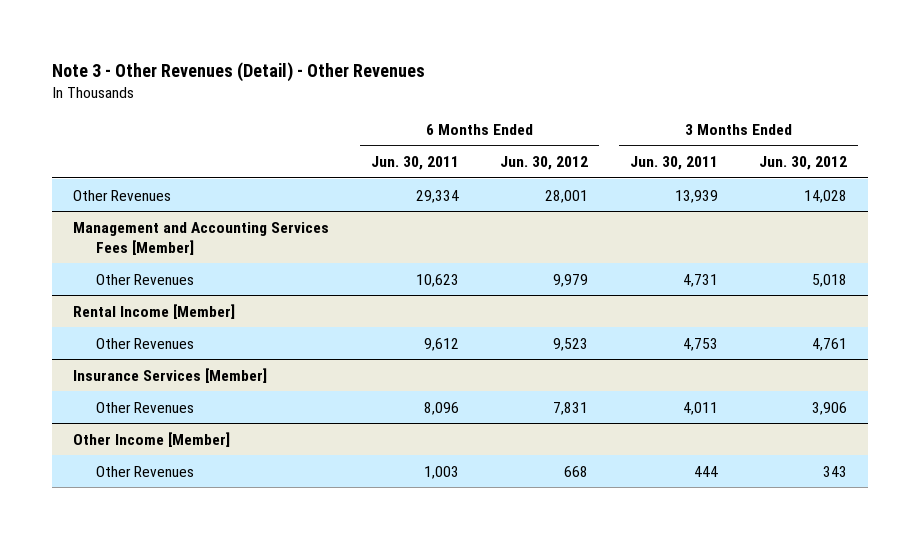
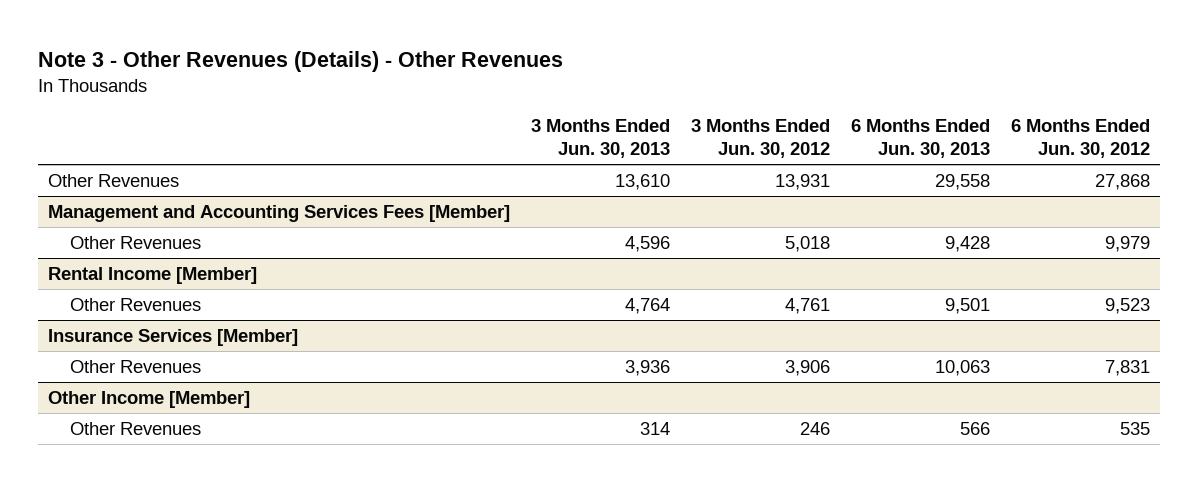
- Note 3 - Other Revenues (Detail) - Other Revenues
+ Note 3 - Other Revenues (Details) - Other Revenues
- | 6 Months Ended Jun. 30, 2011 | 6 Months Ended Jun. 30, 2012 | 3 Months Ended Jun. 30, 2011 | 3 Months Ended Jun. 30, 2012
+ | 3 Months Ended Jun. 30, 2013 | 3 Months Ended Jun. 30, 2012 | 6 Months Ended Jun. 30, 2013 | 6 Months Ended Jun. 30, 2012
- Other Revenues | 29,334 | 28,001 | 13,939 | 14,028
+ Other Revenues | 13,610 | 13,931 | 29,558 | 27,868
@ Other Income [Member]
- Other Revenues | 1,003 | 668 | 444 | 343
+ Other Revenues | 314 | 246 | 566 | 535

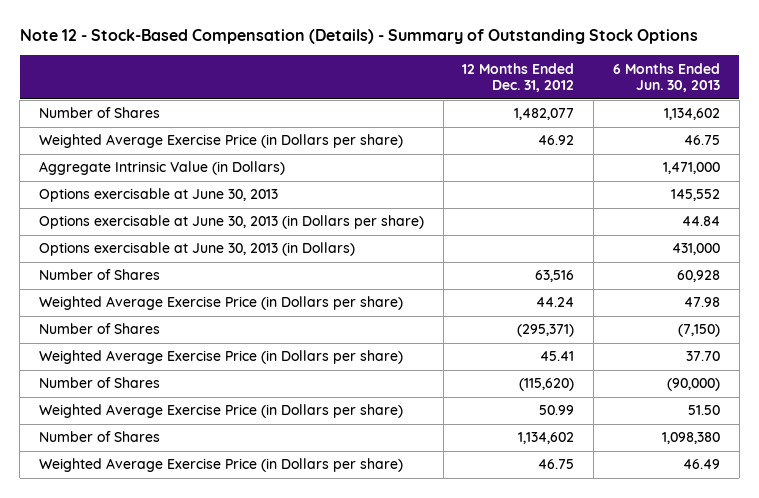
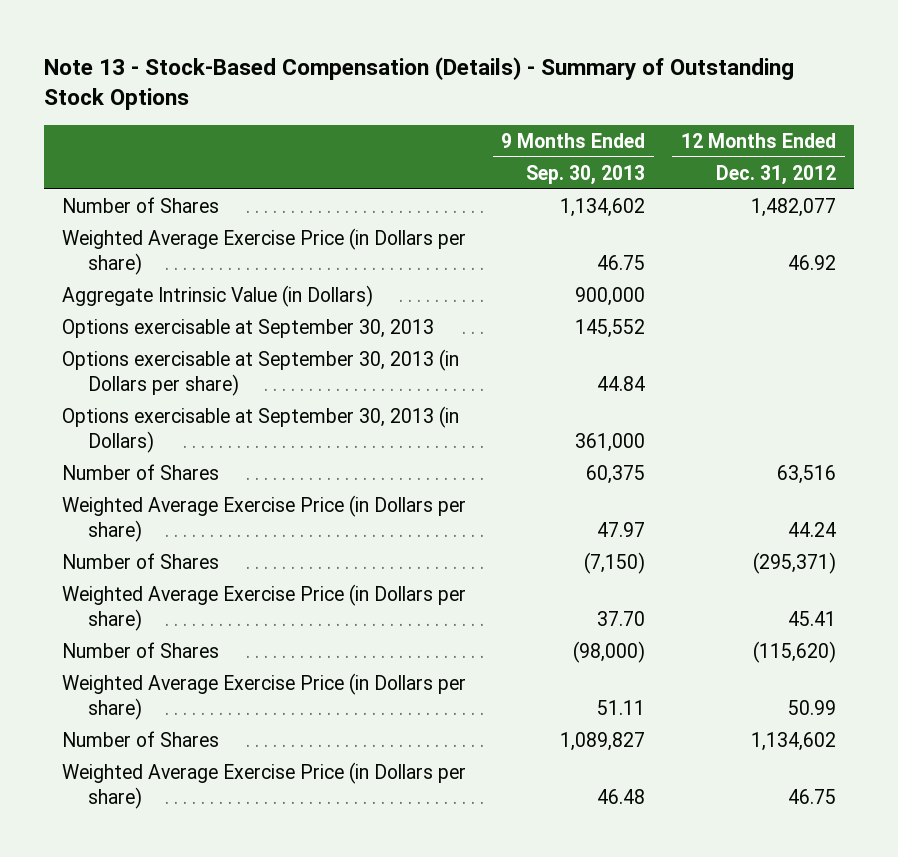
- Note 12 - Stock-Based Compensation (Details) - Summary of Outstanding Stock Options
+ Note 13 - Stock-Based Compensation (Details) - Summary of Outstanding Stock Options
- | 12 Months Ended Dec. 31, 2012 | 6 Months Ended Jun. 30, 2013
+ | 9 Months Ended Sep. 30, 2013 | 12 Months Ended Dec. 31, 2012
- Options exercisable at June 30, 2013 | | 145,552
- Options exercisable at June 30, 2013 (in Dollars per share) | | 44.84
- Options exercisable at June 30, 2013 (in Dollars) | | 431,000
+ Options exercisable at September 30, 2013 | 145,552 |
+ Options exercisable at September 30, 2013 (in Dollars per share) | 44.84 |
+ Options exercisable at September 30, 2013 (in Dollars) | 361,000 |

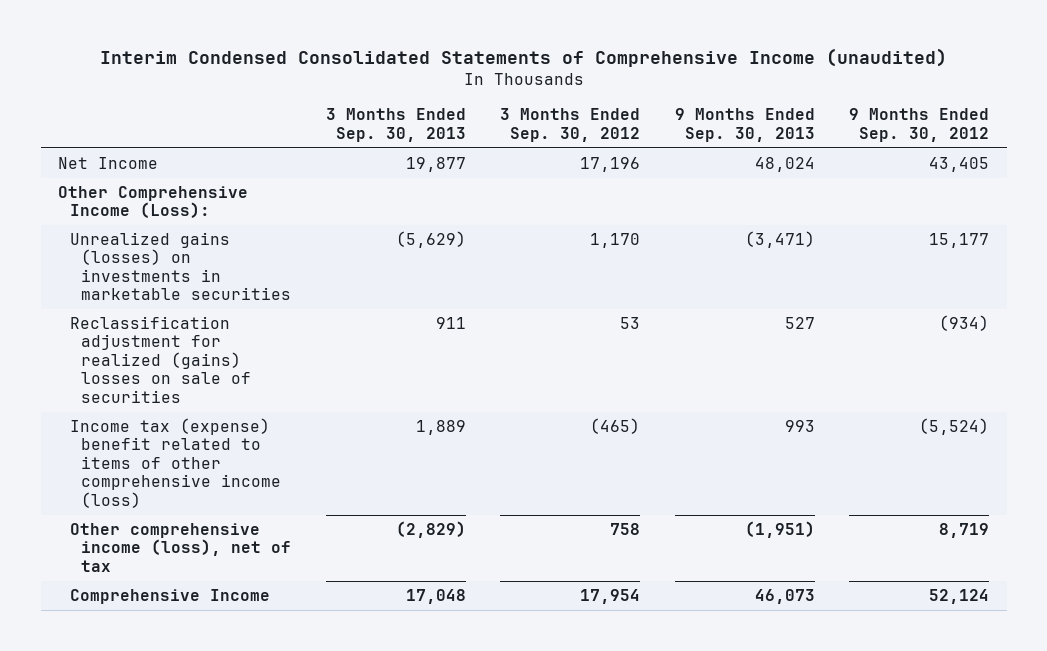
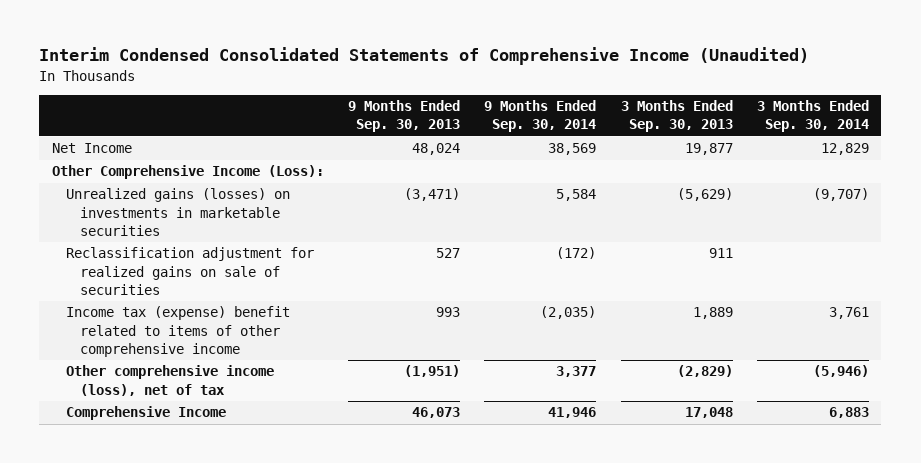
- Interim Condensed Consolidated Statements of Comprehensive Income (unaudited)
+ Interim Condensed Consolidated Statements of Comprehensive Income (Unaudited)
- | 3 Months Ended Sep. 30, 2013 | 3 Months Ended Sep. 30, 2012 | 9 Months Ended Sep. 30, 2013 | 9 Months Ended Sep. 30, 2012
+ | 9 Months Ended Sep. 30, 2013 | 9 Months Ended Sep. 30, 2014 | 3 Months Ended Sep. 30, 2013 | 3 Months Ended Sep. 30, 2014
- Reclassification adjustment for realized (gains) losses on sale of securities | 911 | 53 | 527 | (934)
- Income tax (expense) benefit related to items of other comprehensive income (loss) | 1,889 | (465) | 993 | (5,524)
+ Reclassification adjustment for realized gains on sale of securities | 527 | (172) | 911 |
+ Income tax (expense) benefit related to items of other comprehensive income | 993 | (2,035) | 1,889 | 3,761

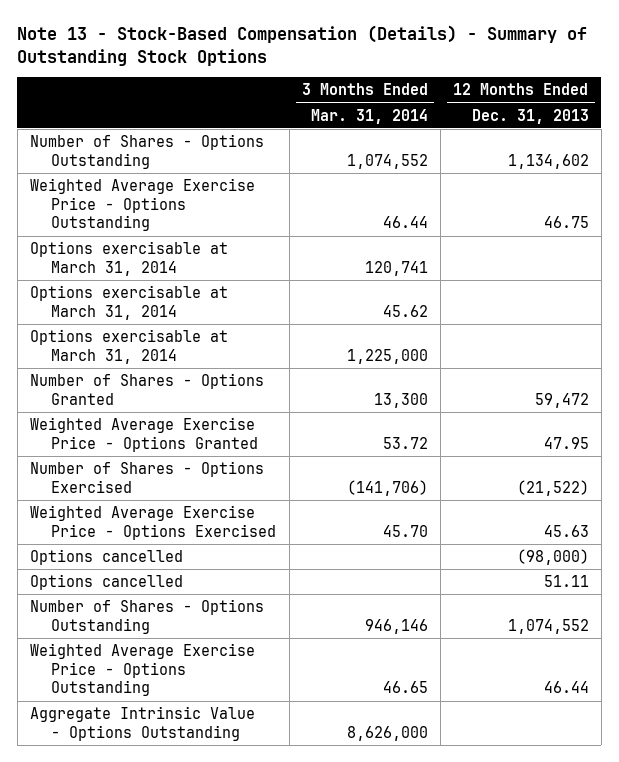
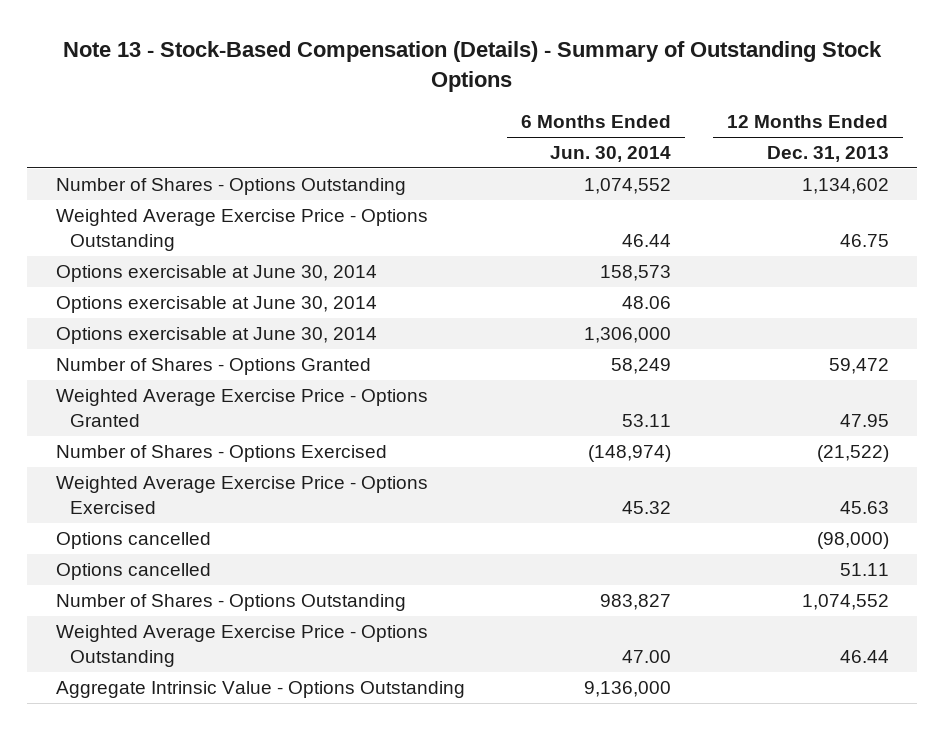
- | 3 Months Ended Mar. 31, 2014 | 12 Months Ended Dec. 31, 2013
+ | 6 Months Ended Jun. 30, 2014 | 12 Months Ended Dec. 31, 2013
- Options exercisable at March 31, 2014 | 120,741 |
- Options exercisable at March 31, 2014 | 45.62 |
- Options exercisable at March 31, 2014 | 1,225,000 |
+ Options exercisable at June 30, 2014 | 158,573 |
+ Options exercisable at June 30, 2014 | 48.06 |
+ Options exercisable at June 30, 2014 | 1,306,000 |

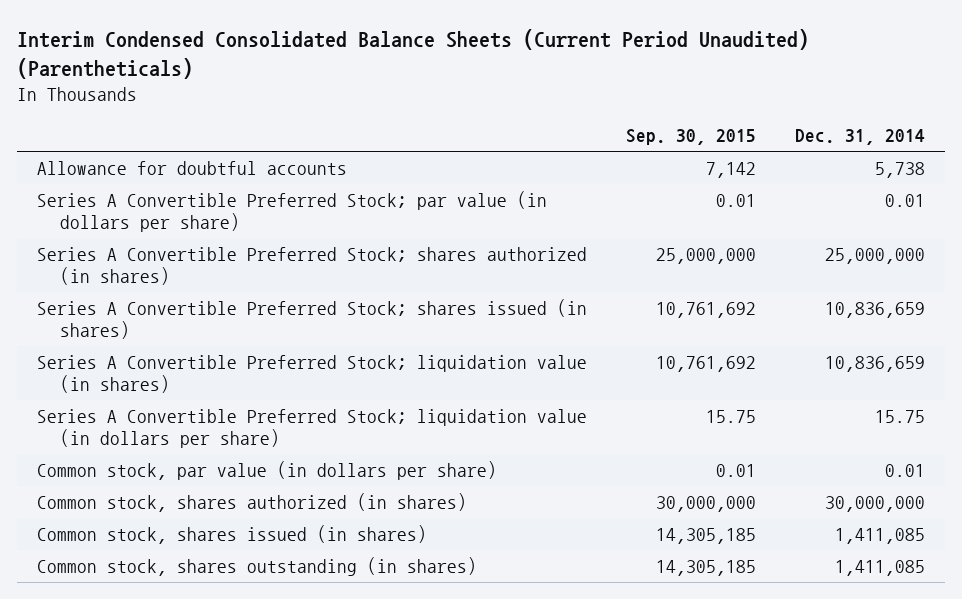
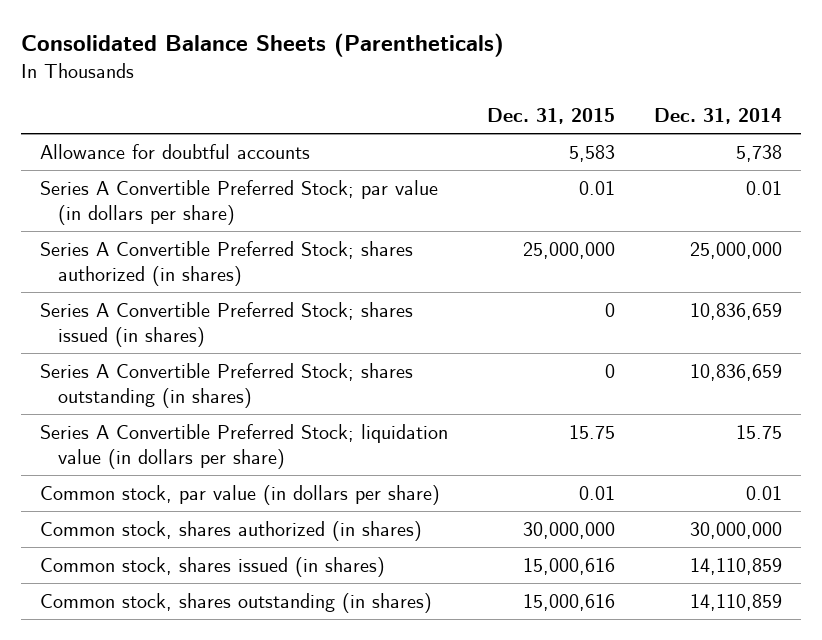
- Interim Condensed Consolidated Balance Sheets (Current Period Unaudited) (Parentheticals)
+ Consolidated Balance Sheets (Parentheticals)
- | Sep. 30, 2015 | Dec. 31, 2014
+ | Dec. 31, 2015 | Dec. 31, 2014
- Series A Convertible Preferred Stock; liquidation value (in shares) | 10,761,692 | 10,836,659
+ Series A Convertible Preferred Stock; shares outstanding (in shares) | 0 | 10,836,659
- Common stock, shares issued (in shares) | 14,305,185 | 1,411,085
- Common stock, shares outstanding (in shares) | 14,305,185 | 1,411,085
+ Common stock, shares issued (in shares) | 15,000,616 | 14,110,859
+ Common stock, shares outstanding (in shares) | 15,000,616 | 14,110,859

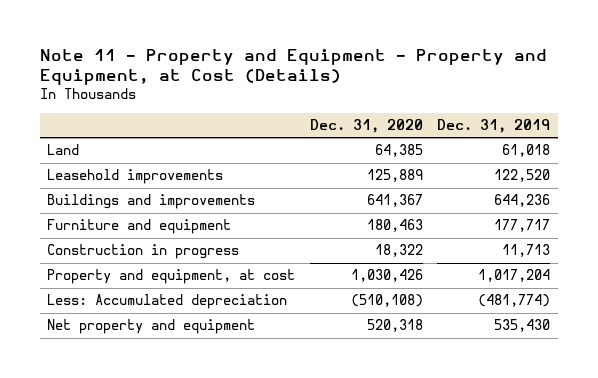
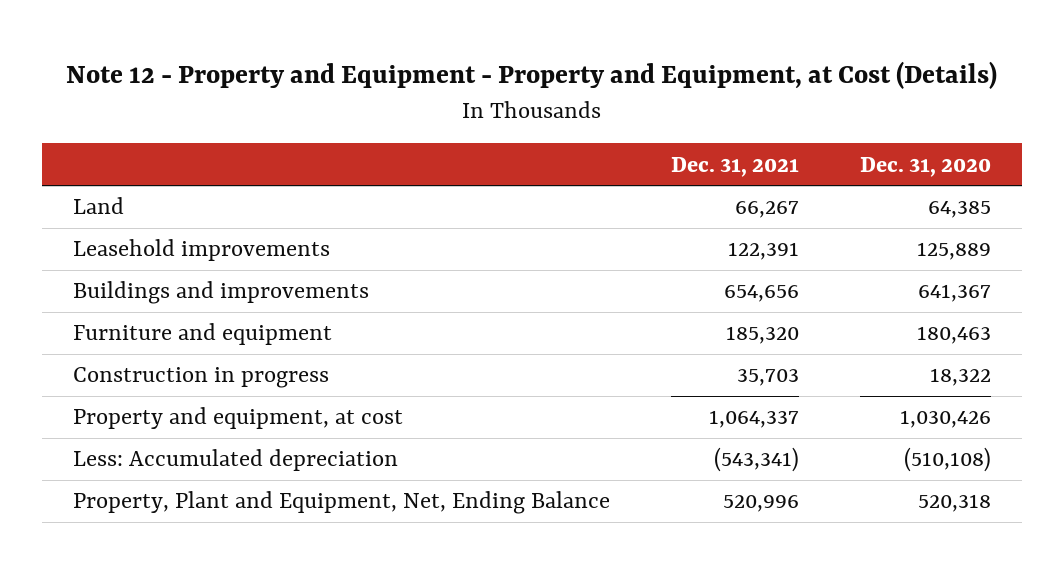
- Note 11 - Property and Equipment - Property and Equipment, at Cost (Details)
+ Note 12 - Property and Equipment - Property and Equipment, at Cost (Details)
- | Dec. 31, 2020 | Dec. 31, 2019
+ | Dec. 31, 2021 | Dec. 31, 2020
- Net property and equipment | 520,318 | 535,430
+ Property, Plant and Equipment, Net, Ending Balance | 520,996 | 520,318

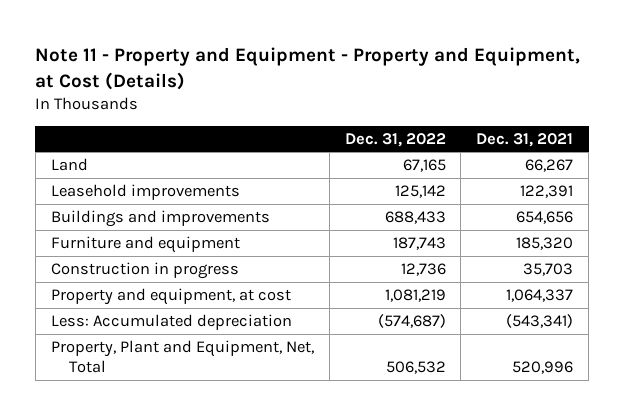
- Note 12 - Property and Equipment - Property and Equipment, at Cost (Details)
+ Note 11 - Property and Equipment - Property and Equipment, at Cost (Details)
- | Dec. 31, 2021 | Dec. 31, 2020
+ | Dec. 31, 2022 | Dec. 31, 2021
- Property, Plant and Equipment, Net, Ending Balance | 520,996 | 520,318
+ Property, Plant and Equipment, Net, Total | 506,532 | 520,996

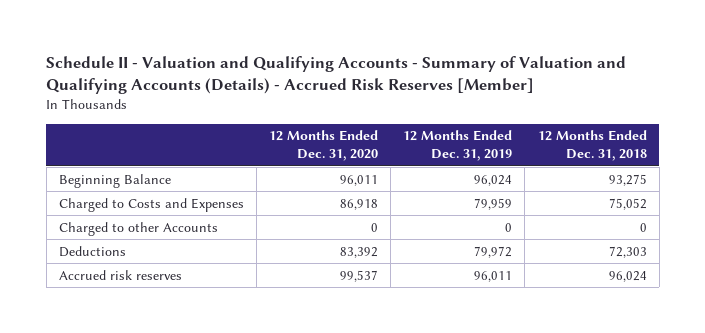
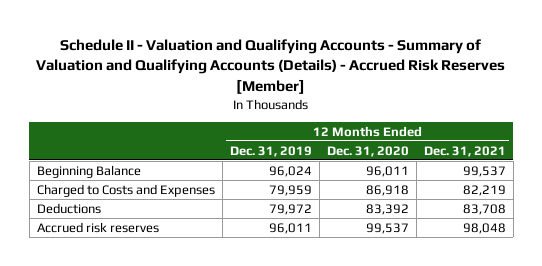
- | 12 Months Ended Dec. 31, 2020 | 12 Months Ended Dec. 31, 2019 | 12 Months Ended Dec. 31, 2018
+ | 12 Months Ended Dec. 31, 2019 | 12 Months Ended Dec. 31, 2020 | 12 Months Ended Dec. 31, 2021
- Charged to other Accounts | 0 | 0 | 0

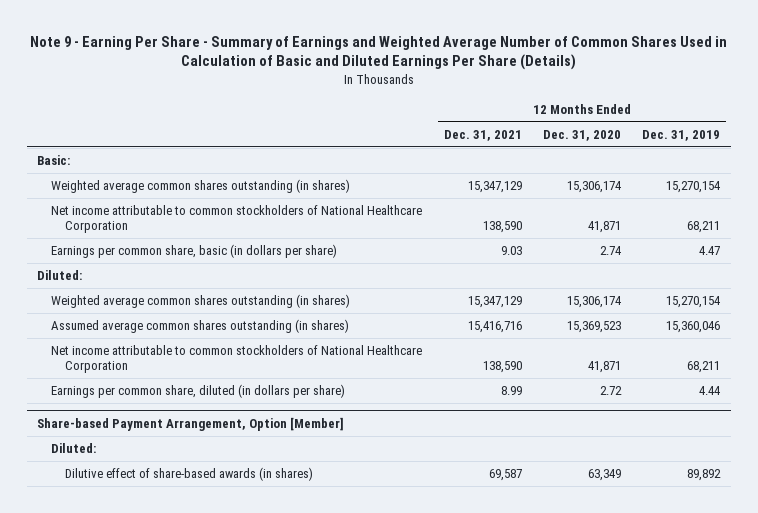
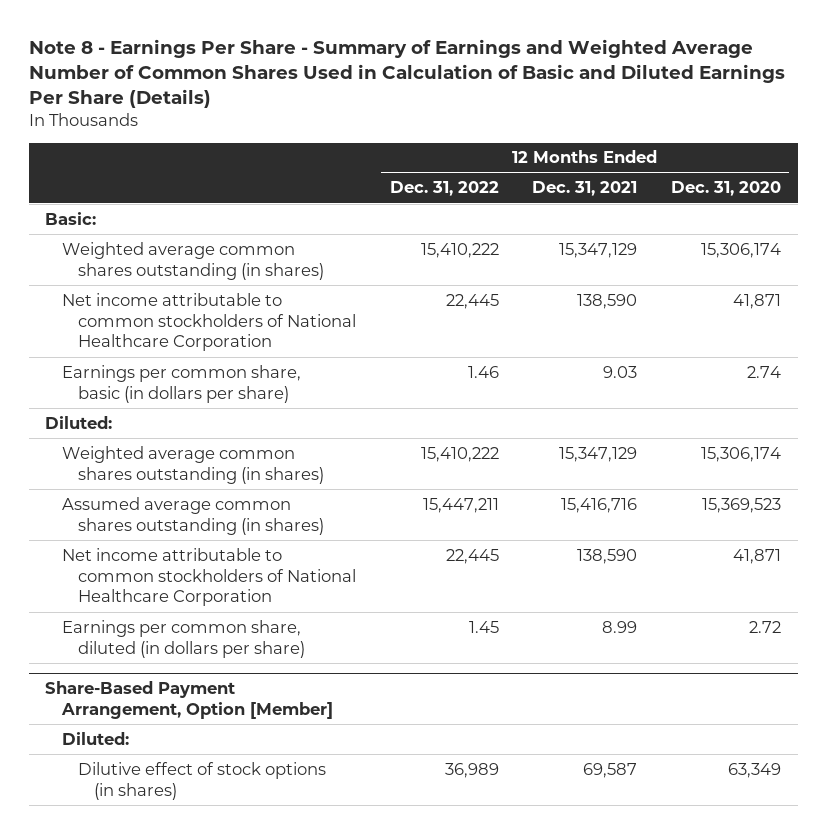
- Note 9 - Earning Per Share - Summary of Earnings and Weighted Average Number of Common Shares Used in Calculation of Basic and Diluted Earnings Per Share (Details)
+ Note 8 - Earnings Per Share - Summary of Earnings and Weighted Average Number of Common Shares Used in Calculation of Basic and Diluted Earnings Per Share (Details)
- | 12 Months Ended Dec. 31, 2021 | 12 Months Ended Dec. 31, 2020 | 12 Months Ended Dec. 31, 2019
+ | 12 Months Ended Dec. 31, 2022 | 12 Months Ended Dec. 31, 2021 | 12 Months Ended Dec. 31, 2020
- Share-based Payment Arrangement, Option [Member]
+ Share-Based Payment Arrangement, Option [Member]
- Dilutive effect of share-based awards (in shares) | 69,587 | 63,349 | 89,892
+ Dilutive effect of stock options (in shares) | 36,989 | 69,587 | 63,349

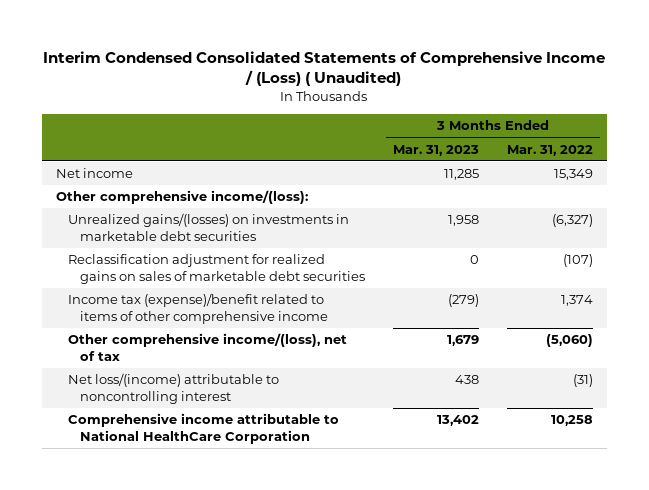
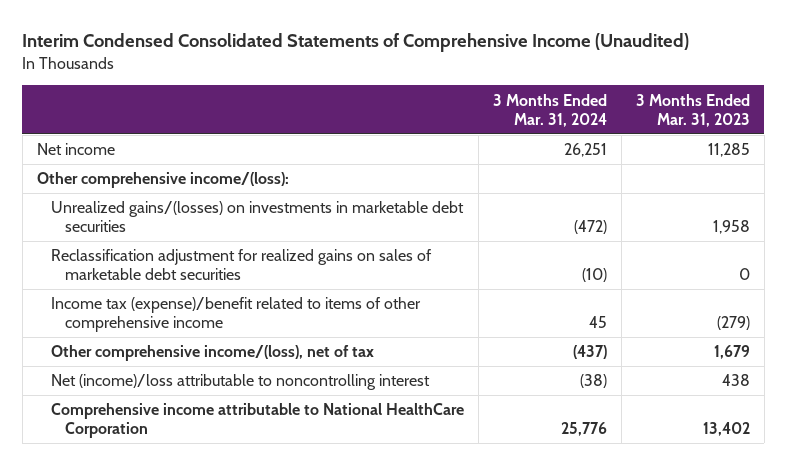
- Interim Condensed Consolidated Statements of Comprehensive Income / (Loss) ( Unaudited)
+ Interim Condensed Consolidated Statements of Comprehensive Income (Unaudited)
- | 3 Months Ended Mar. 31, 2023 | 3 Months Ended Mar. 31, 2022
+ | 3 Months Ended Mar. 31, 2024 | 3 Months Ended Mar. 31, 2023
- Net loss/(income) attributable to noncontrolling interest | 438 | (31)
+ Net (income)/loss attributable to noncontrolling interest | (38) | 438

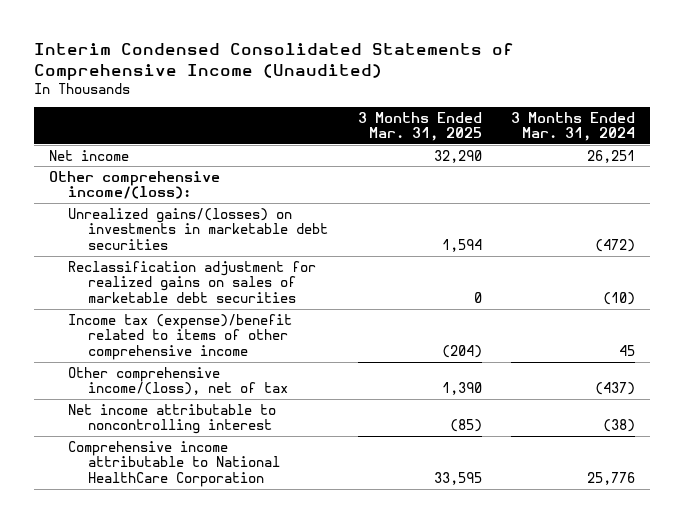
- | 3 Months Ended Mar. 31, 2024 | 3 Months Ended Mar. 31, 2023
+ | 3 Months Ended Mar. 31, 2025 | 3 Months Ended Mar. 31, 2024
- Net (income)/loss attributable to noncontrolling interest | (38) | 438
+ Net income attributable to noncontrolling interest | (85) | (38)

